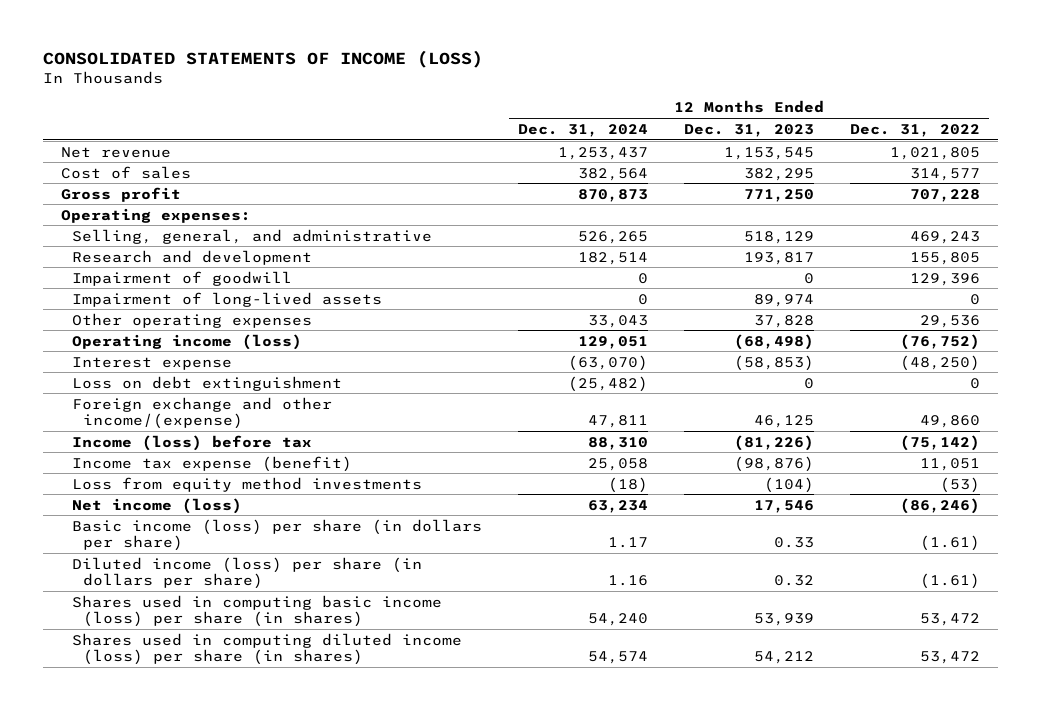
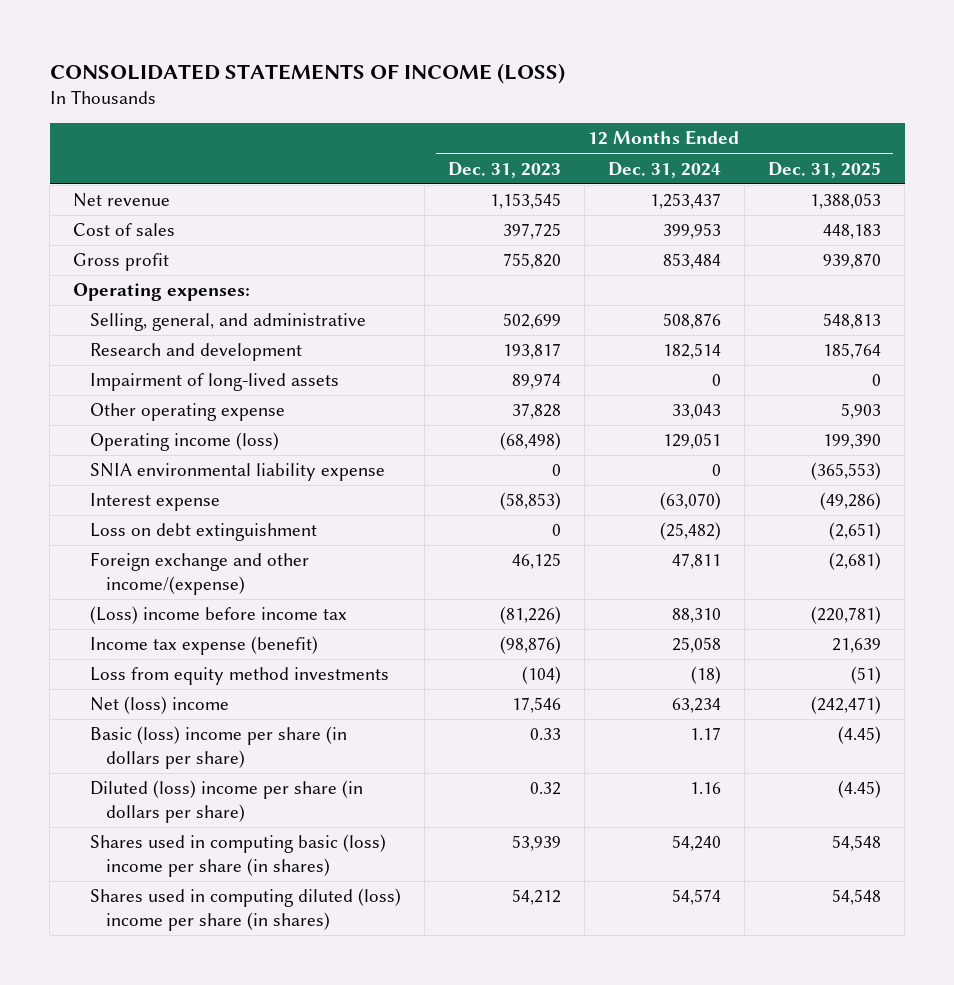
- | 12 Months Ended Dec. 31, 2024 | 12 Months Ended Dec. 31, 2023 | 12 Months Ended Dec. 31, 2022
+ | 12 Months Ended Dec. 31, 2023 | 12 Months Ended Dec. 31, 2024 | 12 Months Ended Dec. 31, 2025
- Cost of sales | 382,564 | 382,295 | 314,577
- Gross profit | 870,873 | 771,250 | 707,228
+ Cost of sales | 397,725 | 399,953 | 448,183
+ Gross profit | 755,820 | 853,484 | 939,870
- Selling, general, and administrative | 526,265 | 518,129 | 469,243
+ Selling, general, and administrative | 502,699 | 508,876 | 548,813
- Impairment of goodwill | 0 | 0 | 129,396
- Other operating expenses | 33,043 | 37,828 | 29,536
+ Other operating expense | 37,828 | 33,043 | 5,903
+ SNIA environmental liability expense | 0 | 0 | (365,553)
- Income (loss) before tax | 88,310 | (81,226) | (75,142)
+ (Loss) income before income tax | (81,226) | 88,310 | (220,781)
- Net income (loss) | 63,234 | 17,546 | (86,246)
- Basic income (loss) per share (in dollars per share) | 1.17 | 0.33 | (1.61)
- Diluted income (loss) per share (in dollars per share) | 1.16 | 0.32 | (1.61)
- Shares used in computing basic income (loss) per share (in shares) | 54,240 | 53,939 | 53,472
- Shares used in computing diluted income (loss) per share (in shares) | 54,574 | 54,212 | 53,472
+ Net (loss) income | 17,546 | 63,234 | (242,471)
+ Basic (loss) income per share (in dollars per share) | 0.33 | 1.17 | (4.45)
+ Diluted (loss) income per share (in dollars per share) | 0.32 | 1.16 | (4.45)
+ Shares used in computing basic (loss) income per share (in shares) | 53,939 | 54,240 | 54,548
+ Shares used in computing diluted (loss) income per share (in shares) | 54,212 | 54,574 | 54,548

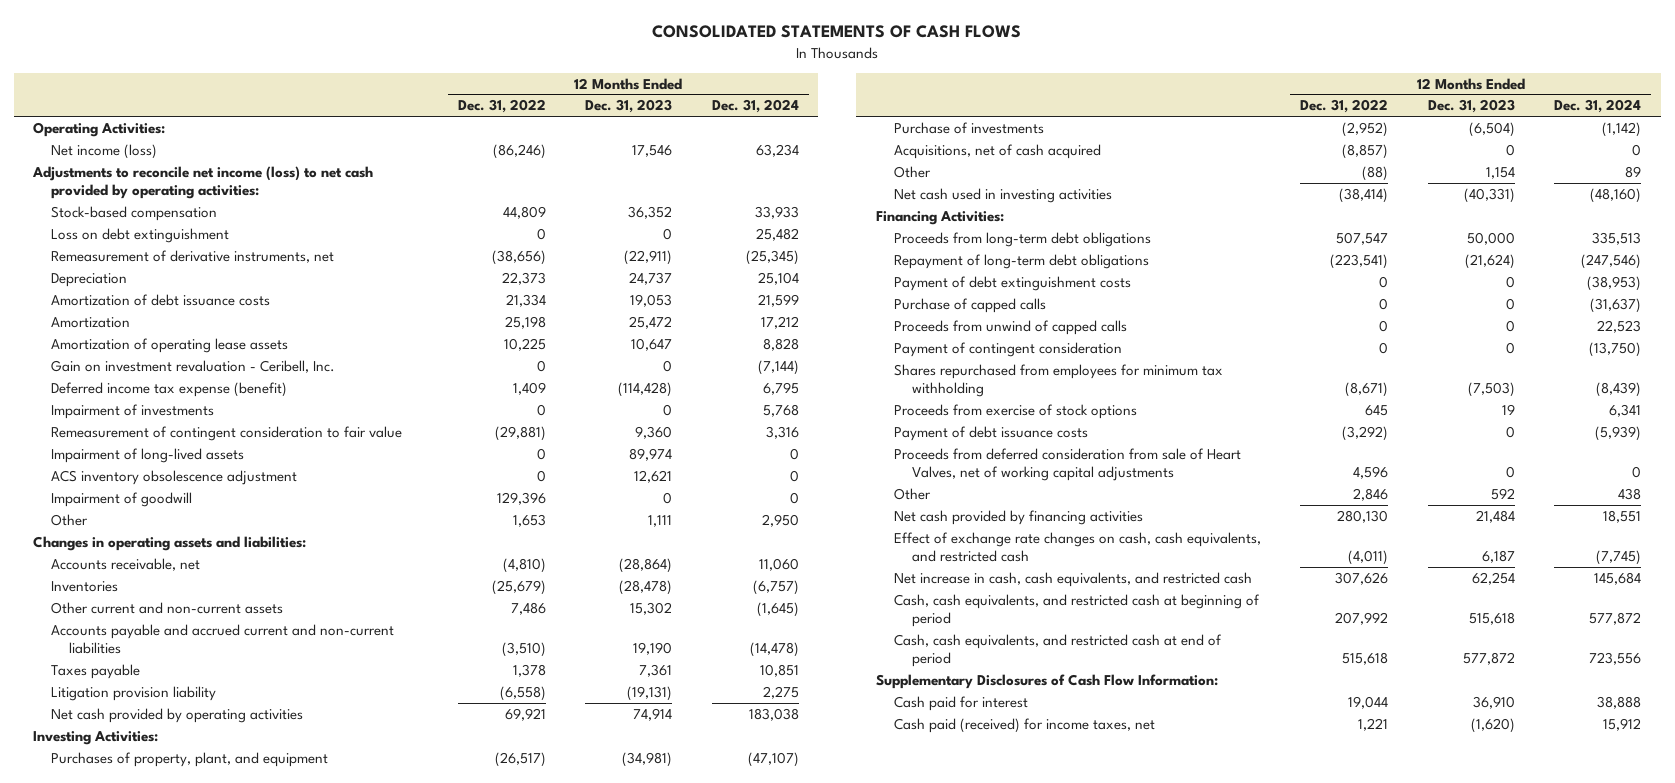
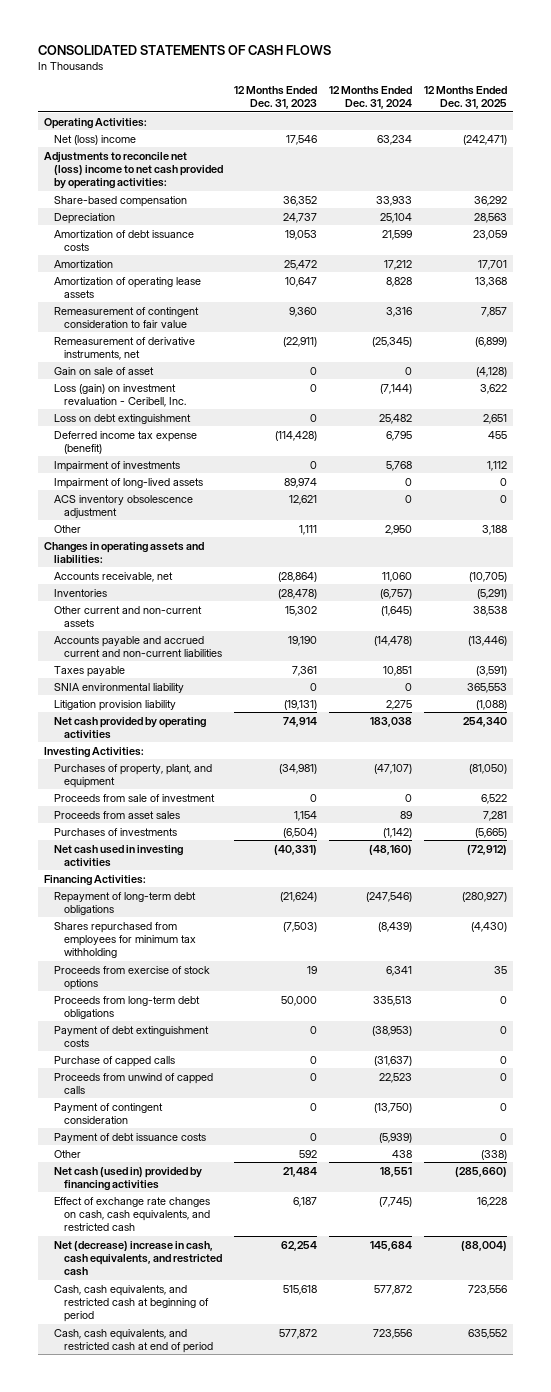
- | 12 Months Ended Dec. 31, 2022 | 12 Months Ended Dec. 31, 2023 | 12 Months Ended Dec. 31, 2024
+ | 12 Months Ended Dec. 31, 2023 | 12 Months Ended Dec. 31, 2024 | 12 Months Ended Dec. 31, 2025
- Net income (loss) | (86,246) | 17,546 | 63,234
- Adjustments to reconcile net income (loss) to net cash provided by operating activities:
- Stock-based compensation | 44,809 | 36,352 | 33,933
+ Net (loss) income | 17,546 | 63,234 | (242,471)
+ Adjustments to reconcile net (loss) income to net cash provided by operating activities:
+ Share-based compensation | 36,352 | 33,933 | 36,292
- Gain on investment revaluation - Ceribell, Inc. | 0 | 0 | (7,144)
moved up: Remeasurement of contingent consideration to fair value | 9,360 | 3,316 | 7,857
moved down: Remeasurement of derivative instruments, net | (22,911) | (25,345) | (6,899)
+ Gain on sale of asset | 0 | 0 | (4,128)
+ Loss (gain) on investment revaluation - Ceribell, Inc. | 0 | (7,144) | 3,622
moved down: Loss on debt extinguishment | 0 | 25,482 | 2,651
- Impairment of goodwill | 129,396 | 0 | 0
+ SNIA environmental liability | 0 | 0 | 365,553
- Purchase of investments | (2,952) | (6,504) | (1,142)
- Acquisitions, net of cash acquired | (8,857) | 0 | 0
- Other | (88) | 1,154 | 89
+ Proceeds from sale of investment | 0 | 0 | 6,522
+ Proceeds from asset sales | 1,154 | 89 | 7,281
+ Purchases of investments | (6,504) | (1,142) | (5,665)
moved up: Shares repurchased from employees for minimum tax withholding | (7,503) | (8,439) | (4,430)
moved up: Proceeds from exercise of stock options | 19 | 6,341 | 35
moved down: Proceeds from long-term debt obligations | 50,000 | 335,513 | 0
- Proceeds from deferred consideration from sale of Heart Valves, net of working capital adjustments | 4,596 | 0 | 0
- Net cash provided by financing activities | 280,130 | 21,484 | 18,551
+ Net cash (used in) provided by financing activities | 21,484 | 18,551 | (285,660)
- Net increase in cash, cash equivalents, and restricted cash | 307,626 | 62,254 | 145,684
+ Net (decrease) increase in cash, cash equivalents, and restricted cash | 62,254 | 145,684 | (88,004)
- Supplementary Disclosures of Cash Flow Information:
- Cash paid for interest | 19,044 | 36,910 | 38,888
- Cash paid (received) for income taxes, net | 1,221 | (1,620) | 15,912

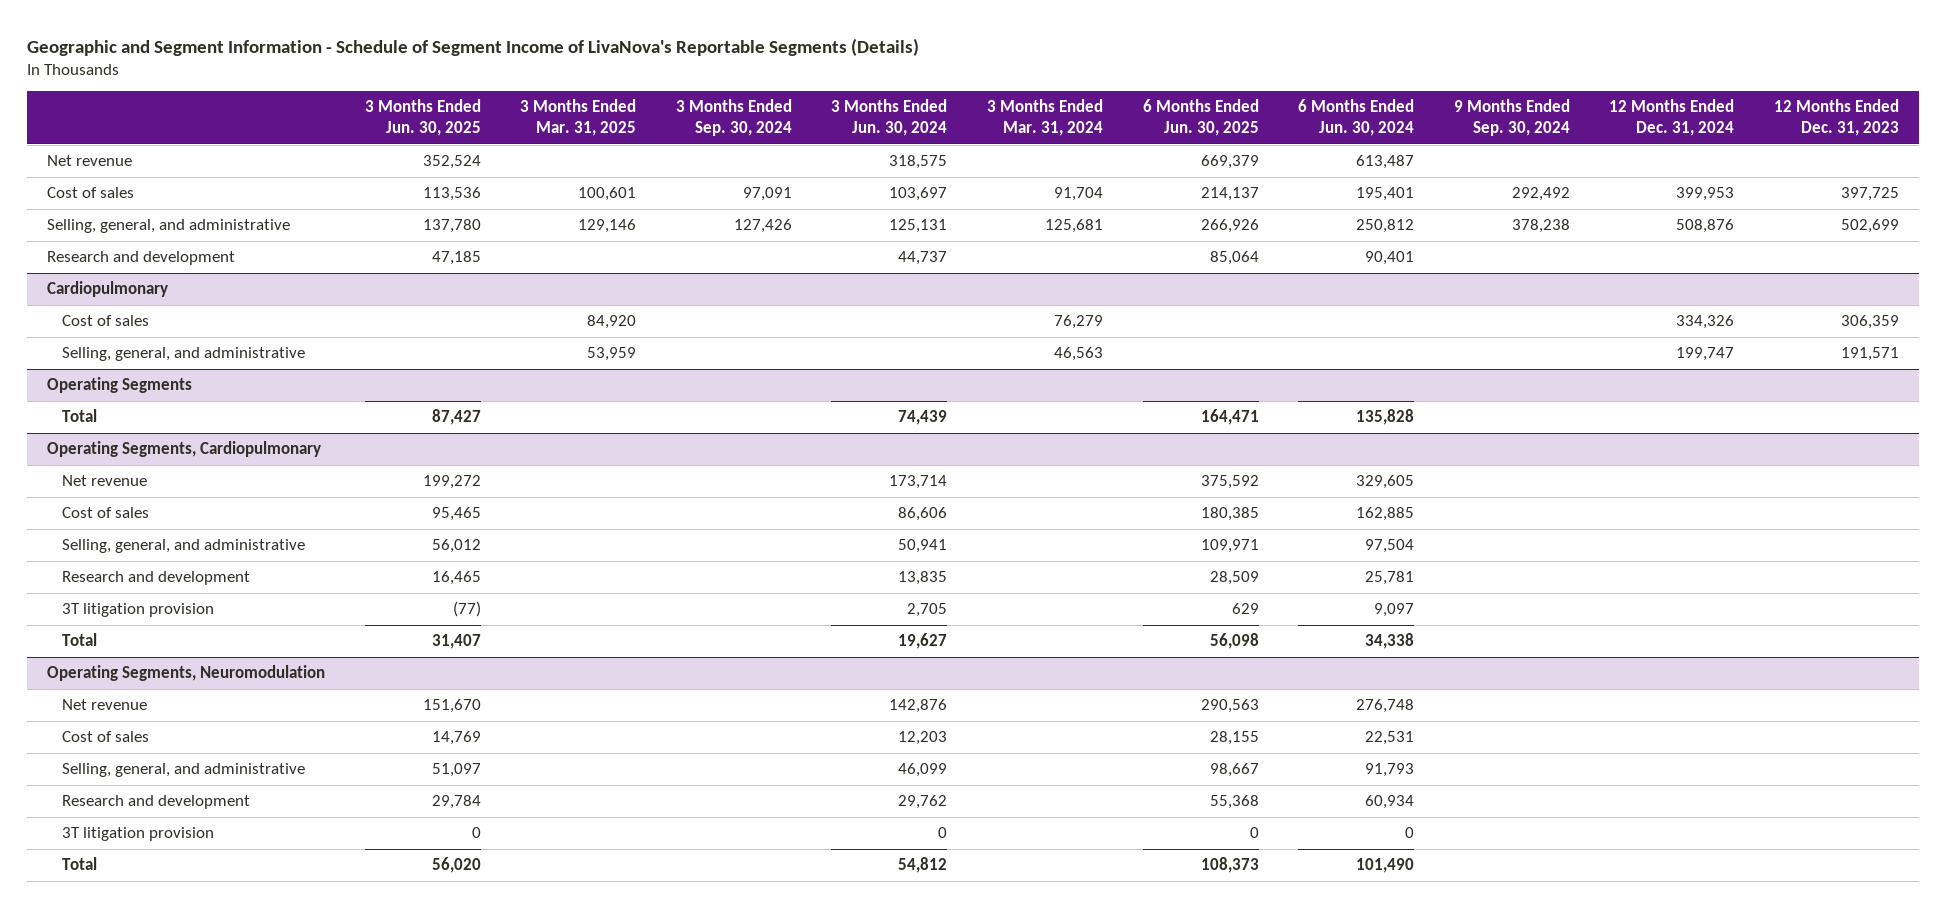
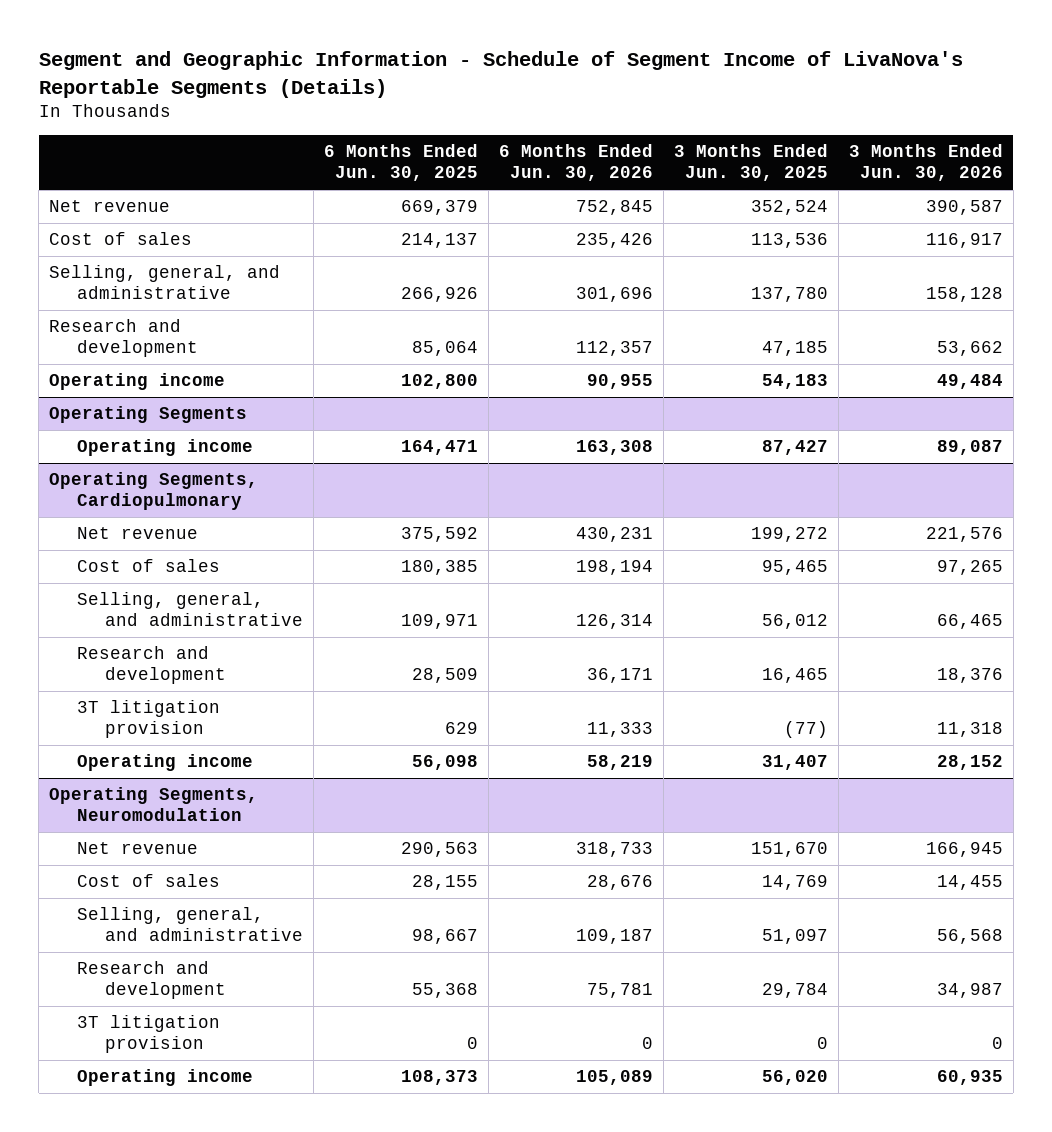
- Geographic and Segment Information - Schedule of Segment Income of LivaNova's Reportable Segments (Details)
+ Segment and Geographic Information - Schedule of Segment Income of LivaNova's Reportable Segments (Details)
- | 3 Months Ended Jun. 30, 2025 | 3 Months Ended Mar. 31, 2025 | 3 Months Ended Sep. 30, 2024 | 3 Months Ended Jun. 30, 2024 | 3 Months Ended Mar. 31, 2024 | 6 Months Ended Jun. 30, 2025 | 6 Months Ended Jun. 30, 2024 | 9 Months Ended Sep. 30, 2024 | 12 Months Ended Dec. 31, 2024 | 12 Months Ended Dec. 31, 2023
+ | 6 Months Ended Jun. 30, 2025 | 6 Months Ended Jun. 30, 2026 | 3 Months Ended Jun. 30, 2025 | 3 Months Ended Jun. 30, 2026
- Cardiopulmonary
- Cost of sales | | 84,920 | | | 76,279 | | | | 334,326 | 306,359
- Selling, general, and administrative | | 53,959 | | | 46,563 | | | | 199,747 | 191,571
+ Operating income | 102,800 | 90,955 | 54,183 | 49,484
@ Operating Segments
- Total | 87,427 | | | 74,439 | | 164,471 | 135,828 | | |
+ Operating income | 164,471 | 163,308 | 87,427 | 89,087
@ Operating Segments, Cardiopulmonary
- Total | 31,407 | | | 19,627 | | 56,098 | 34,338 | | |
+ Operating income | 56,098 | 58,219 | 31,407 | 28,152
@ Operating Segments, Neuromodulation
- Total | 56,020 | | | 54,812 | | 108,373 | 101,490 | | |
+ Operating income | 108,373 | 105,089 | 56,020 | 60,935

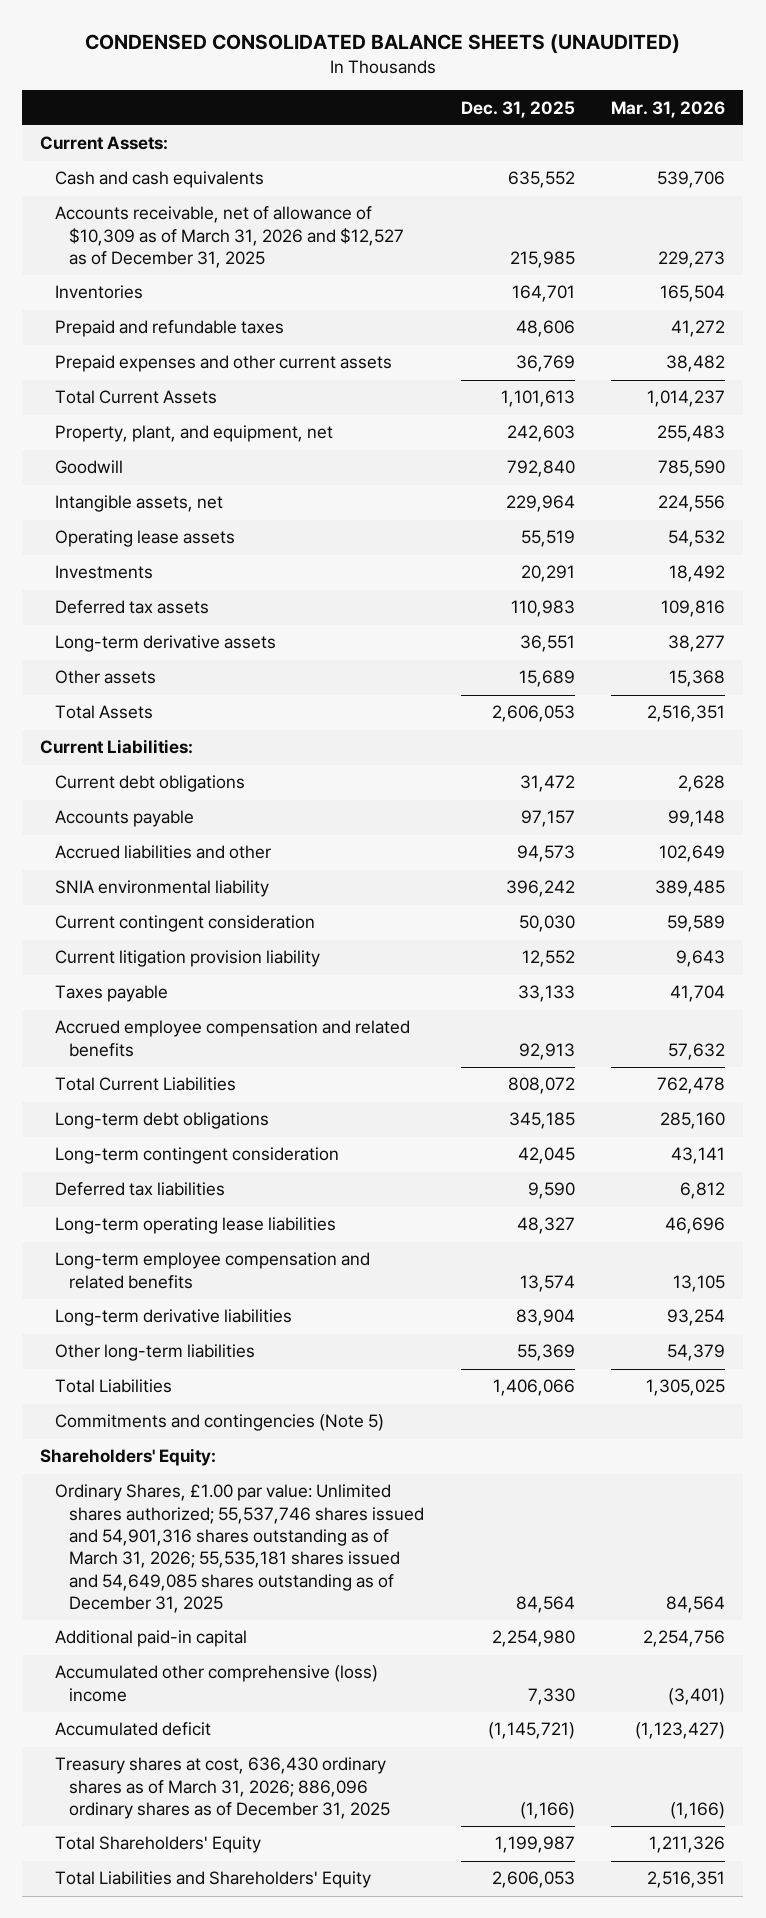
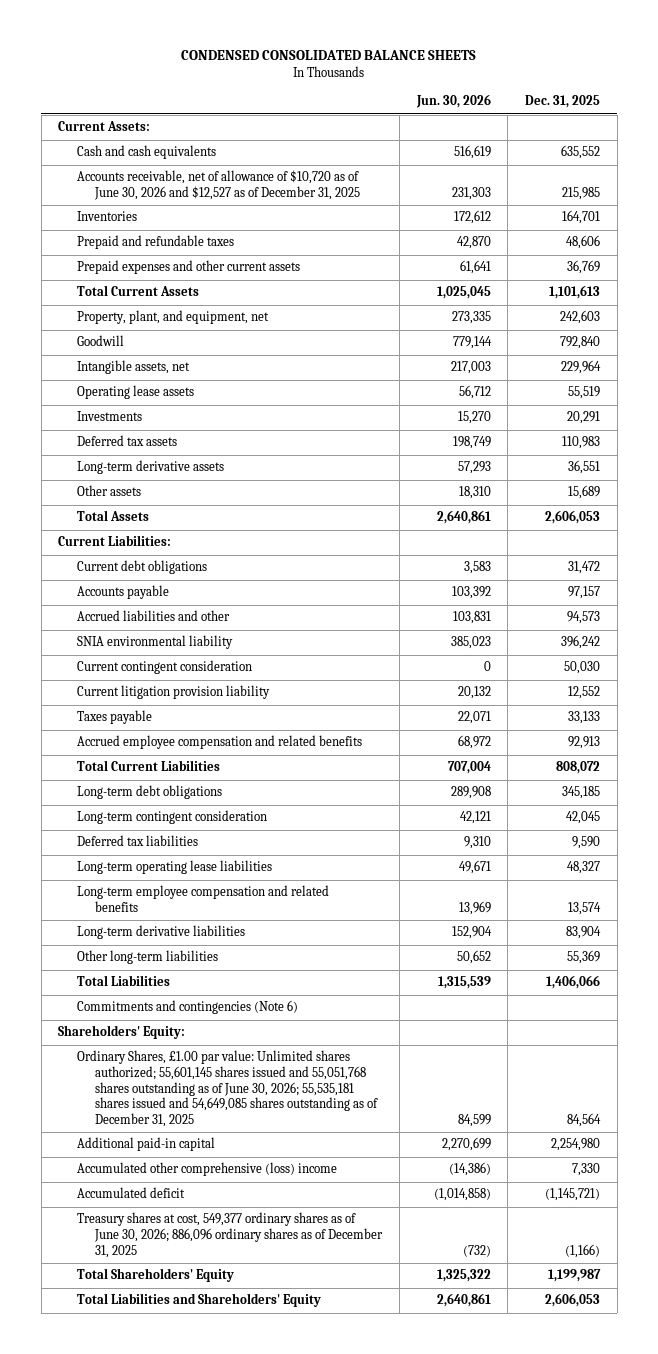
- CONDENSED CONSOLIDATED BALANCE SHEETS (UNAUDITED)
+ CONDENSED CONSOLIDATED BALANCE SHEETS
- | Dec. 31, 2025 | Mar. 31, 2026
+ | Jun. 30, 2026 | Dec. 31, 2025
- Accounts receivable, net of allowance of $10,309 as of March 31, 2026 and $12,527 as of December 31, 2025 | 215,985 | 229,273
+ Accounts receivable, net of allowance of $10,720 as of June 30, 2026 and $12,527 as of December 31, 2025 | 231,303 | 215,985
- Commitments and contingencies (Note 5)
+ Commitments and contingencies (Note 6)
- Ordinary Shares, £1.00 par value: Unlimited shares authorized; 55,537,746 shares issued and 54,901,316 shares outstanding as of March 31, 2026; 55,535,181 shares issued and 54,649,085 shares outstanding as of December 31, 2025 | 84,564 | 84,564
+ Ordinary Shares, £1.00 par value: Unlimited shares authorized; 55,601,145 shares issued and 55,051,768 shares outstanding as of June 30, 2026; 55,535,181 shares issued and 54,649,085 shares outstanding as of December 31, 2025 | 84,599 | 84,564
- Treasury shares at cost, 636,430 ordinary shares as of March 31, 2026; 886,096 ordinary shares as of December 31, 2025 | (1,166) | (1,166)
+ Treasury shares at cost, 549,377 ordinary shares as of June 30, 2026; 886,096 ordinary shares as of December 31, 2025 | (732) | (1,166)

